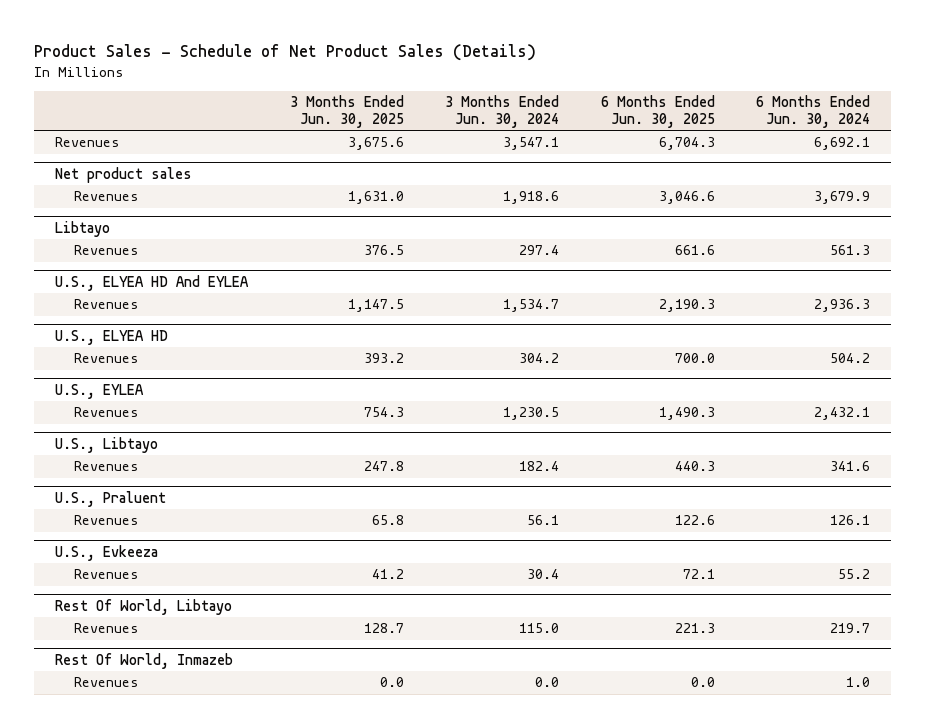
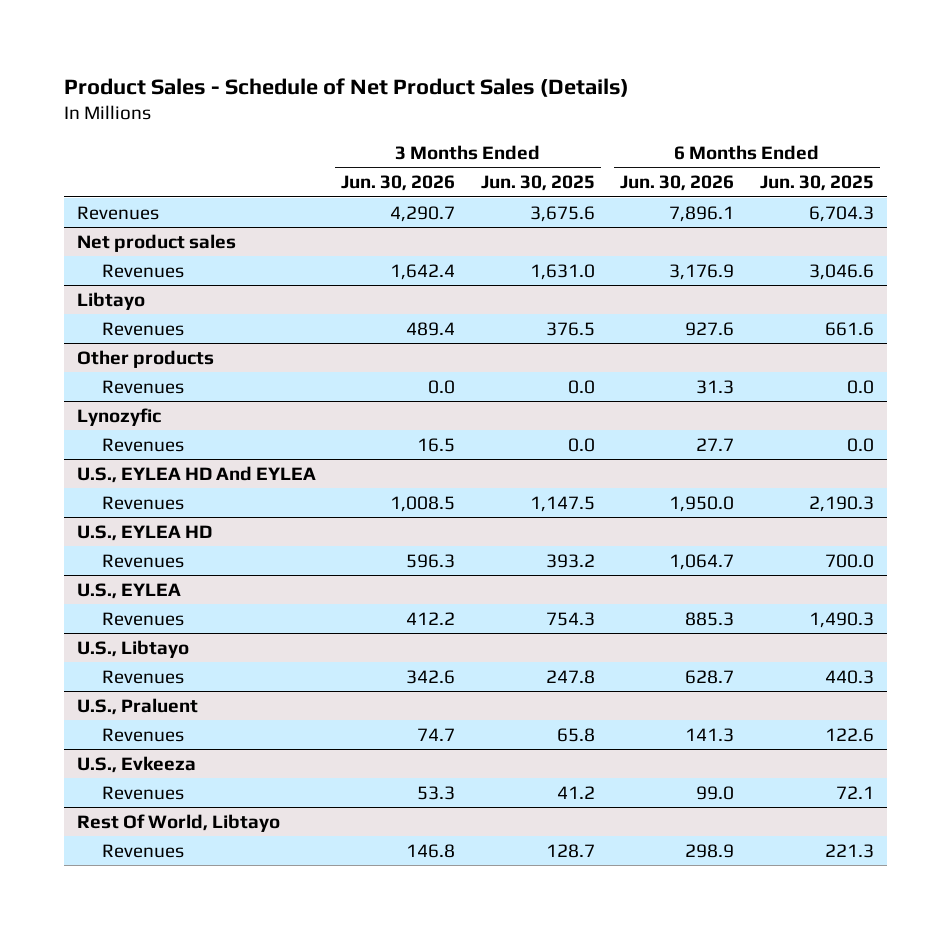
- | 3 Months Ended Jun. 30, 2025 | 3 Months Ended Jun. 30, 2024 | 6 Months Ended Jun. 30, 2025 | 6 Months Ended Jun. 30, 2024
+ | 3 Months Ended Jun. 30, 2026 | 3 Months Ended Jun. 30, 2025 | 6 Months Ended Jun. 30, 2026 | 6 Months Ended Jun. 30, 2025
- U.S., ELYEA HD And EYLEA
+ Other products
+ Revenues | 0.0 | 0.0 | 31.3 | 0.0
+ Lynozyfic
+ Revenues | 16.5 | 0.0 | 27.7 | 0.0
+ U.S., EYLEA HD And EYLEA
- U.S., ELYEA HD
+ U.S., EYLEA HD
- Rest Of World, Inmazeb
- Revenues | 0.0 | 0.0 | 0.0 | 1.0

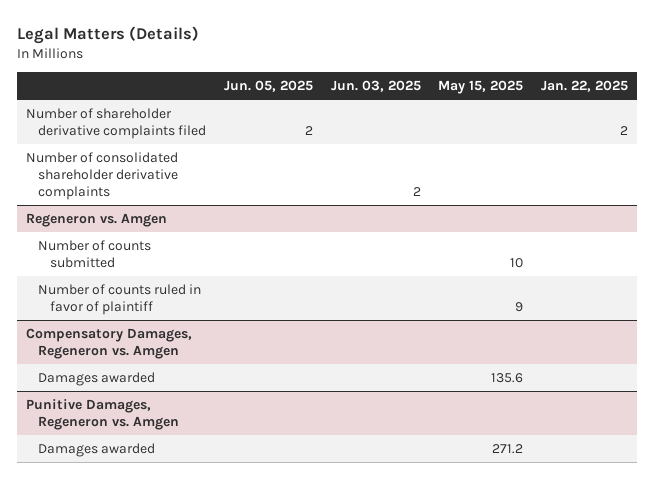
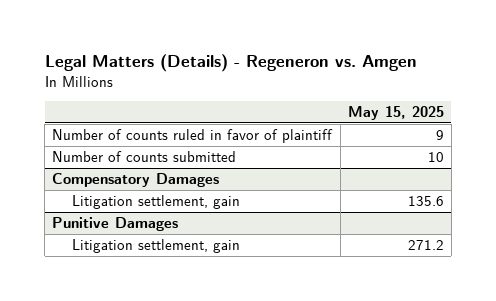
- Legal Matters (Details)
+ Legal Matters (Details) - Regeneron vs. Amgen
- | Jun. 05, 2025 | Jun. 03, 2025 | May 15, 2025 | Jan. 22, 2025
+ | May 15, 2025
- Number of shareholder derivative complaints filed | 2 | | | 2
- Number of consolidated shareholder derivative complaints | | 2 | |
- Regeneron vs. Amgen
- Number of counts submitted | | | 10 |
- Compensatory Damages, Regeneron vs. Amgen
- Damages awarded | | | 135.6 |
- Punitive Damages, Regeneron vs. Amgen
- Damages awarded | | | 271.2 |
+ Number of counts submitted | 10
+ Compensatory Damages
+ Litigation settlement, gain | 135.6
+ Punitive Damages
+ Litigation settlement, gain | 271.2

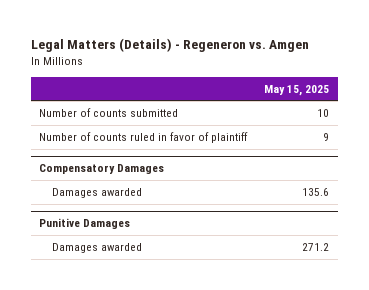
moved down: Number of counts ruled in favor of plaintiff | 9
@ Compensatory Damages
- Litigation settlement, gain | 135.6
+ Damages awarded | 135.6
@ Punitive Damages
- Litigation settlement, gain | 271.2
+ Damages awarded | 271.2

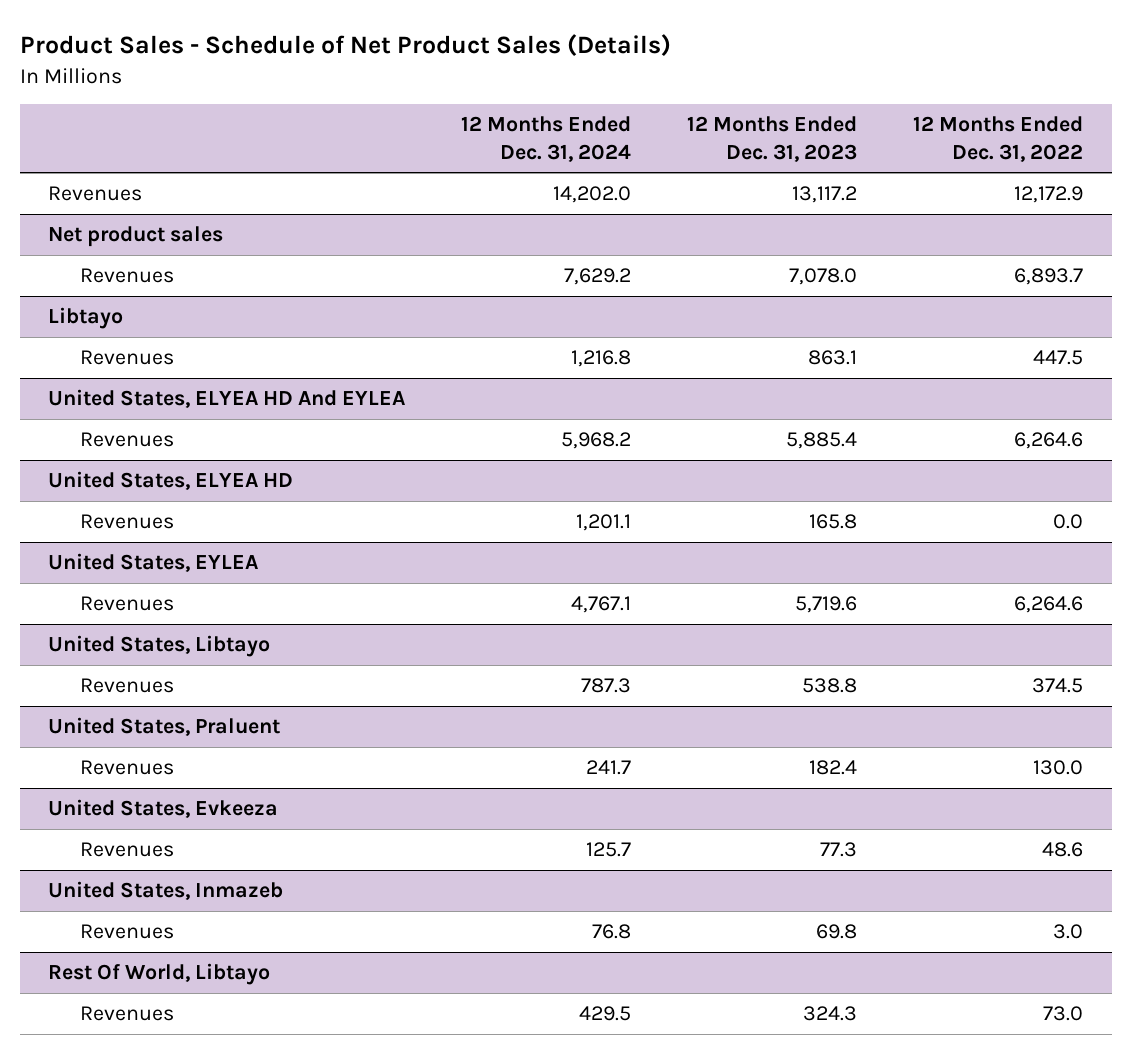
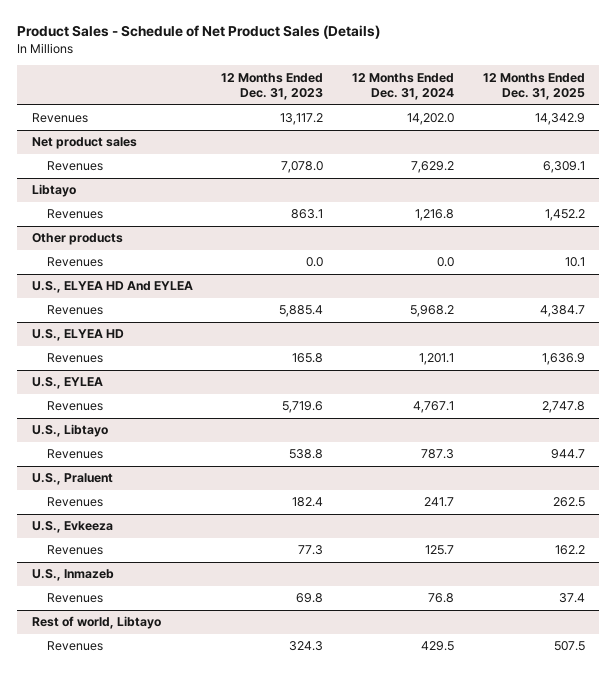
- | 12 Months Ended Dec. 31, 2024 | 12 Months Ended Dec. 31, 2023 | 12 Months Ended Dec. 31, 2022
+ | 12 Months Ended Dec. 31, 2023 | 12 Months Ended Dec. 31, 2024 | 12 Months Ended Dec. 31, 2025
- United States, ELYEA HD And EYLEA
+ Other products
+ Revenues | 0.0 | 0.0 | 10.1
+ U.S., ELYEA HD And EYLEA
- United States, ELYEA HD
+ U.S., ELYEA HD
- United States, EYLEA
+ U.S., EYLEA
- United States, Libtayo
+ U.S., Libtayo
- United States, Praluent
+ U.S., Praluent
- United States, Evkeeza
+ U.S., Evkeeza
- United States, Inmazeb
+ U.S., Inmazeb
- Rest Of World, Libtayo
+ Rest of world, Libtayo

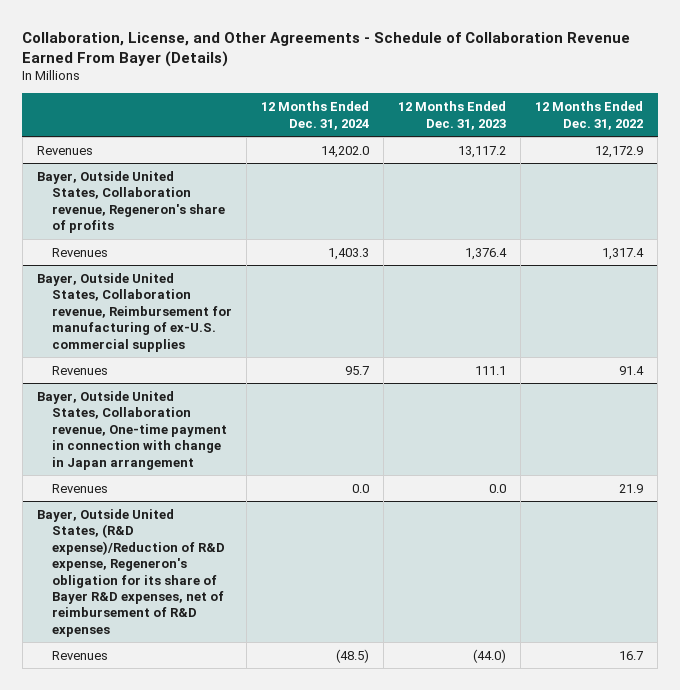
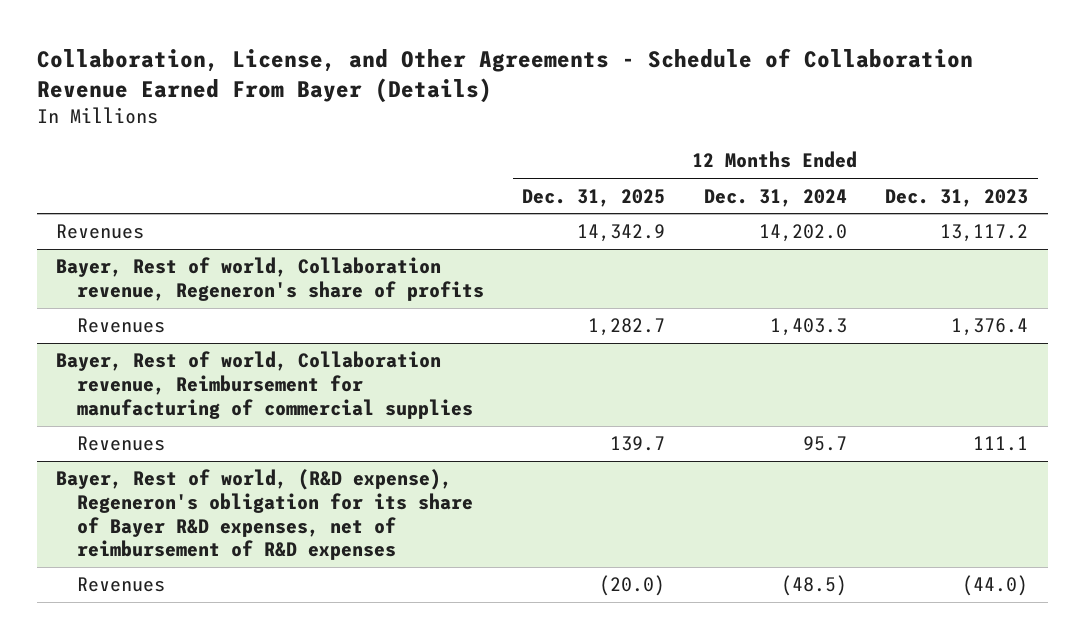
- | 12 Months Ended Dec. 31, 2024 | 12 Months Ended Dec. 31, 2023 | 12 Months Ended Dec. 31, 2022
+ | 12 Months Ended Dec. 31, 2025 | 12 Months Ended Dec. 31, 2024 | 12 Months Ended Dec. 31, 2023
- Bayer, Outside United States, Collaboration revenue, Regeneron's share of profits
+ Bayer, Rest of world, Collaboration revenue, Regeneron's share of profits
- Bayer, Outside United States, Collaboration revenue, Reimbursement for manufacturing of ex-U.S. commercial supplies
+ Bayer, Rest of world, Collaboration revenue, Reimbursement for manufacturing of commercial supplies
- Bayer, Outside United States, Collaboration revenue, One-time payment in connection with change in Japan arrangement
- Revenues | 0.0 | 0.0 | 21.9
- Bayer, Outside United States, (R&D expense)/Reduction of R&D expense, Regeneron's obligation for its share of Bayer R&D expenses, net of reimbursement of R&D expenses
+ Bayer, Rest of world, (R&D expense), Regeneron's obligation for its share of Bayer R&D expenses, net of reimbursement of R&D expenses

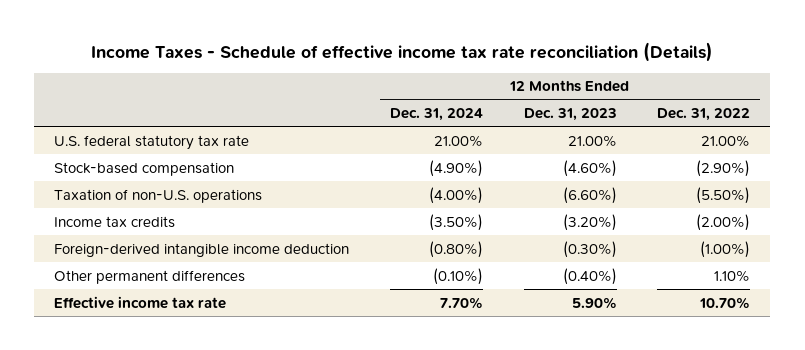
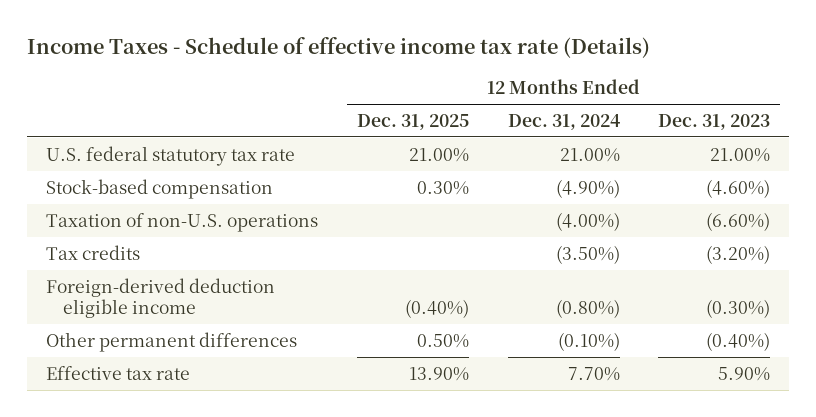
- Income Taxes - Schedule of effective income tax rate reconciliation (Details)
+ Income Taxes - Schedule of effective income tax rate (Details)
- | 12 Months Ended Dec. 31, 2024 | 12 Months Ended Dec. 31, 2023 | 12 Months Ended Dec. 31, 2022
+ | 12 Months Ended Dec. 31, 2025 | 12 Months Ended Dec. 31, 2024 | 12 Months Ended Dec. 31, 2023
- Income tax credits | (3.50%) | (3.20%) | (2.00%)
- Foreign-derived intangible income deduction | (0.80%) | (0.30%) | (1.00%)
+ Tax credits | | (3.50%) | (3.20%)
+ Foreign-derived deduction eligible income | (0.40%) | (0.80%) | (0.30%)
- Effective income tax rate | 7.70% | 5.90% | 10.70%
+ Effective tax rate | 13.90% | 7.70% | 5.90%

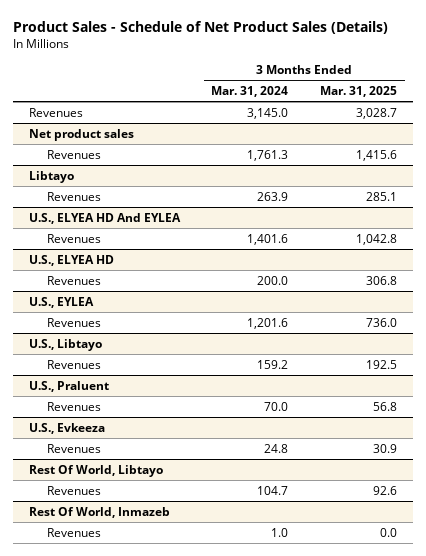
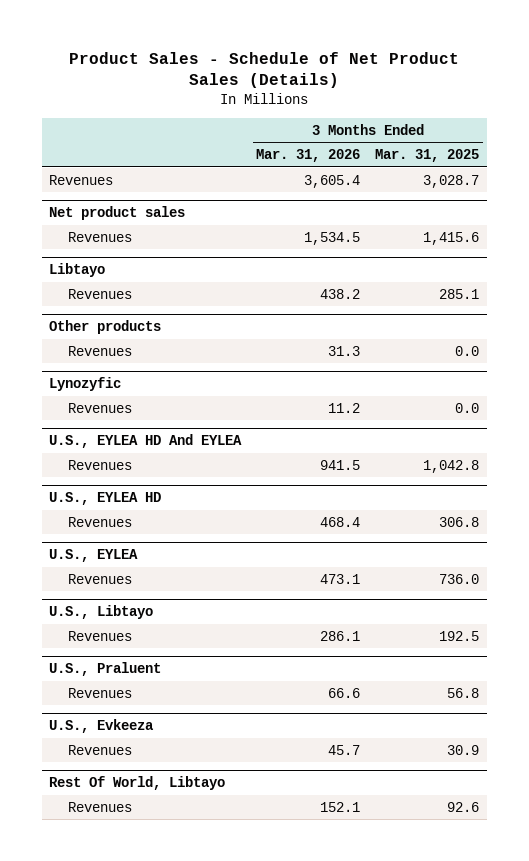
- | 3 Months Ended Mar. 31, 2024 | 3 Months Ended Mar. 31, 2025
+ | 3 Months Ended Mar. 31, 2026 | 3 Months Ended Mar. 31, 2025
- U.S., ELYEA HD And EYLEA
+ Other products
+ Revenues | 31.3 | 0.0
+ Lynozyfic
+ Revenues | 11.2 | 0.0
+ U.S., EYLEA HD And EYLEA
- U.S., ELYEA HD
+ U.S., EYLEA HD
- Rest Of World, Inmazeb
- Revenues | 1.0 | 0.0

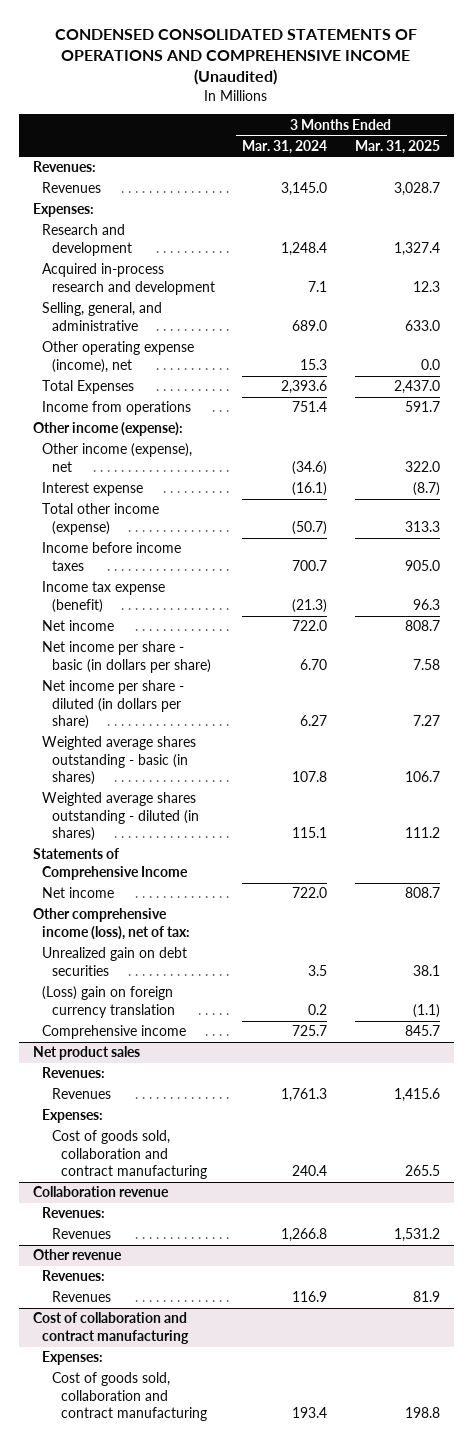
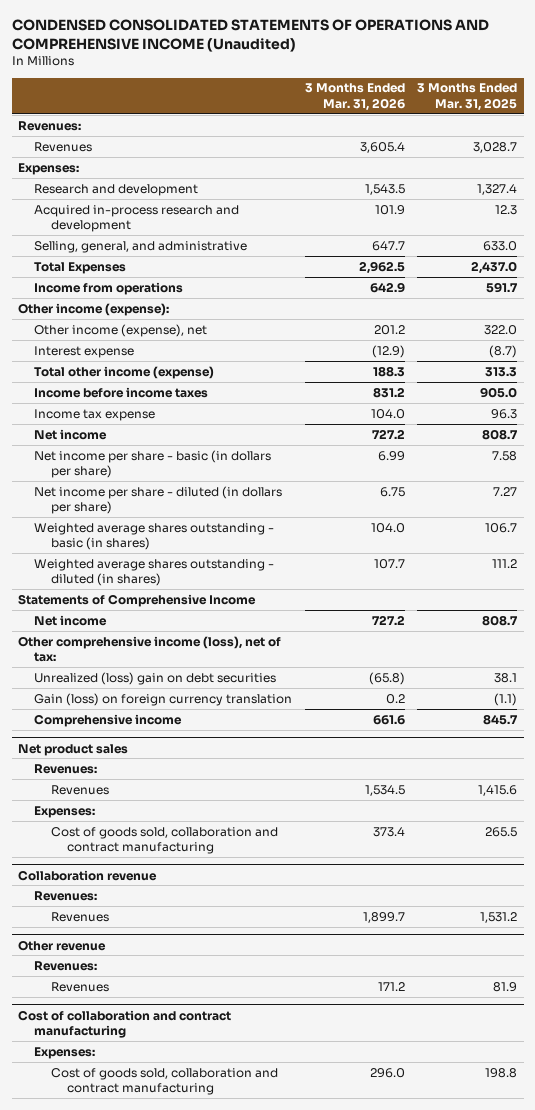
- | 3 Months Ended Mar. 31, 2024 | 3 Months Ended Mar. 31, 2025
+ | 3 Months Ended Mar. 31, 2026 | 3 Months Ended Mar. 31, 2025
- Other operating expense (income), net | 15.3 | 0.0
- Income tax expense (benefit) | (21.3) | 96.3
+ Income tax expense | 104.0 | 96.3
- Unrealized gain on debt securities | 3.5 | 38.1
- (Loss) gain on foreign currency translation | 0.2 | (1.1)
+ Unrealized (loss) gain on debt securities | (65.8) | 38.1
+ Gain (loss) on foreign currency translation | 0.2 | (1.1)

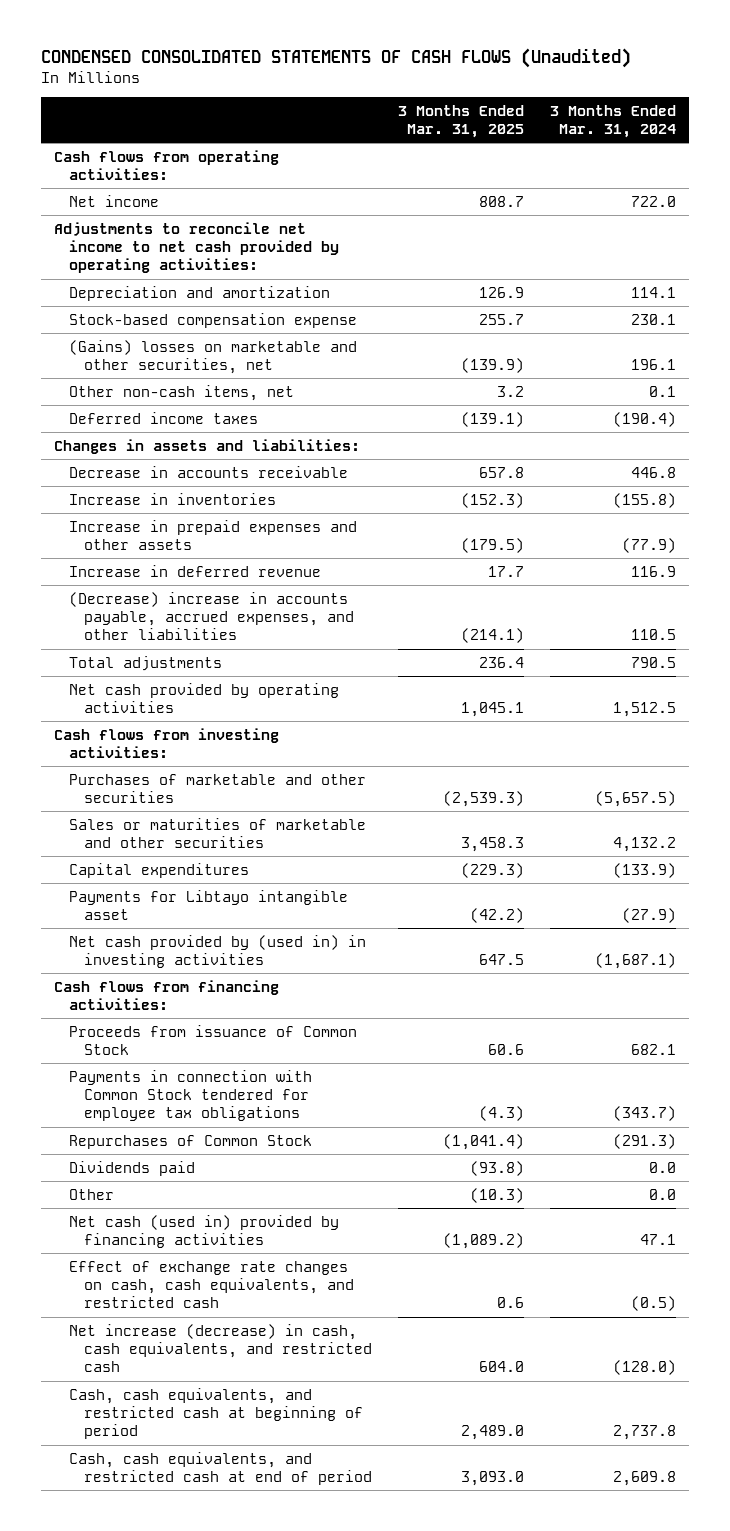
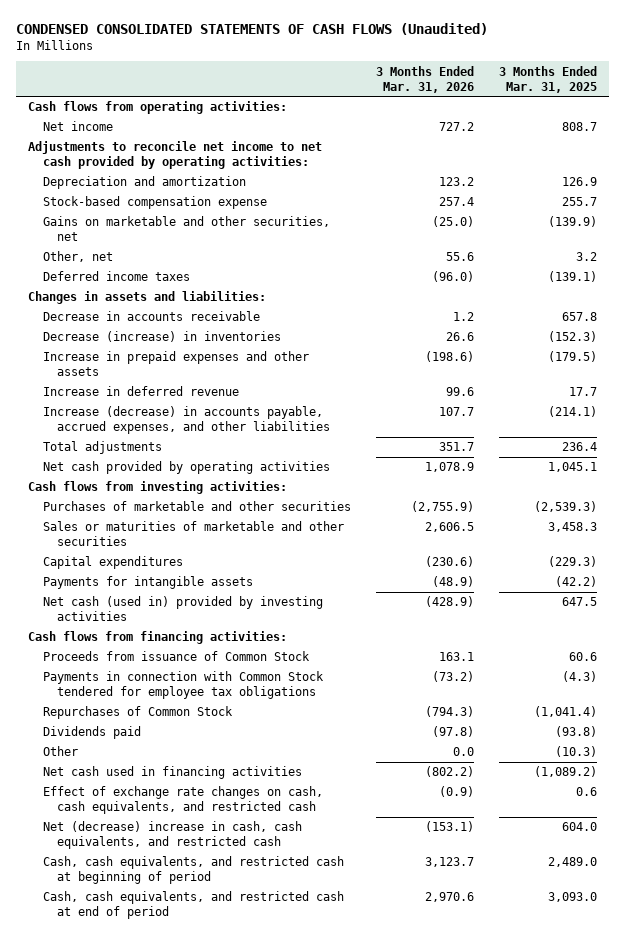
- | 3 Months Ended Mar. 31, 2025 | 3 Months Ended Mar. 31, 2024
+ | 3 Months Ended Mar. 31, 2026 | 3 Months Ended Mar. 31, 2025
- (Gains) losses on marketable and other securities, net | (139.9) | 196.1
- Other non-cash items, net | 3.2 | 0.1
+ Gains on marketable and other securities, net | (25.0) | (139.9)
+ Other, net | 55.6 | 3.2
- Increase in inventories | (152.3) | (155.8)
+ Decrease (increase) in inventories | 26.6 | (152.3)
- (Decrease) increase in accounts payable, accrued expenses, and other liabilities | (214.1) | 110.5
+ Increase (decrease) in accounts payable, accrued expenses, and other liabilities | 107.7 | (214.1)
- Payments for Libtayo intangible asset | (42.2) | (27.9)
- Net cash provided by (used in) in investing activities | 647.5 | (1,687.1)
+ Payments for intangible assets | (48.9) | (42.2)
+ Net cash (used in) provided by investing activities | (428.9) | 647.5
- Net cash (used in) provided by financing activities | (1,089.2) | 47.1
+ Net cash used in financing activities | (802.2) | (1,089.2)
- Net increase (decrease) in cash, cash equivalents, and restricted cash | 604.0 | (128.0)
+ Net (decrease) increase in cash, cash equivalents, and restricted cash | (153.1) | 604.0

